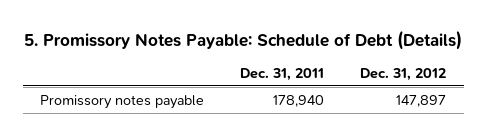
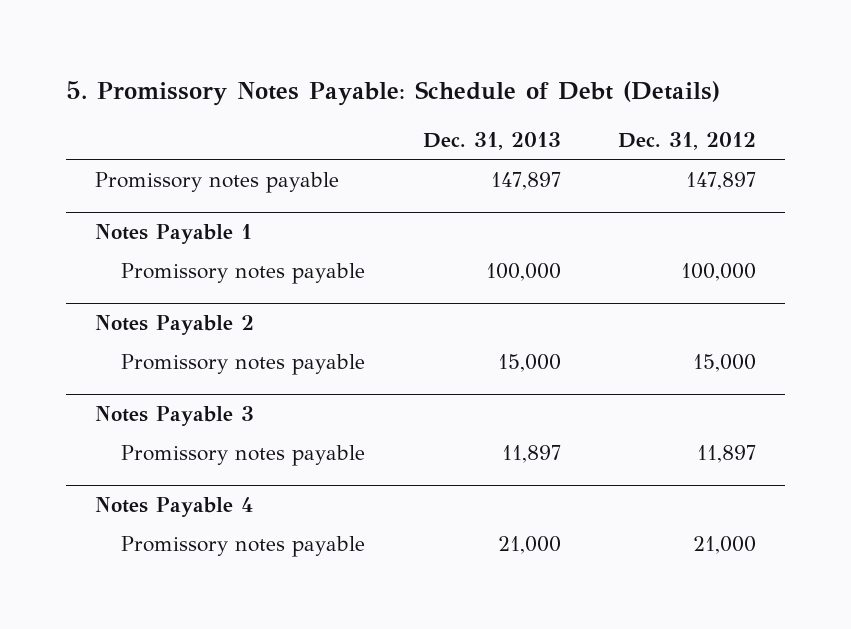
- | Dec. 31, 2011 | Dec. 31, 2012
+ | Dec. 31, 2013 | Dec. 31, 2012
+ Notes Payable 1
+ Promissory notes payable | 100,000 | 100,000
+ Notes Payable 2
+ Promissory notes payable | 15,000 | 15,000
+ Notes Payable 3
+ Promissory notes payable | 11,897 | 11,897
+ Notes Payable 4
+ Promissory notes payable | 21,000 | 21,000

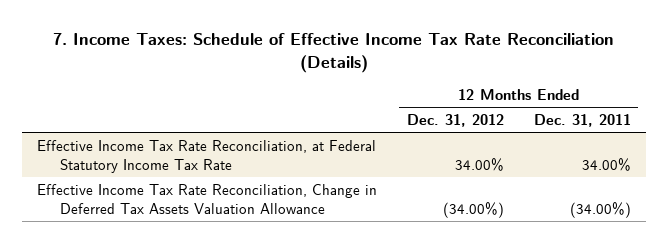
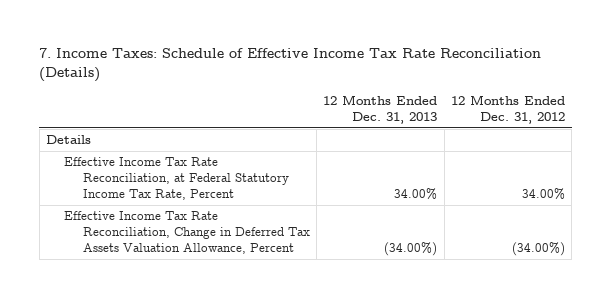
- | 12 Months Ended Dec. 31, 2012 | 12 Months Ended Dec. 31, 2011
+ | 12 Months Ended Dec. 31, 2013 | 12 Months Ended Dec. 31, 2012
- Effective Income Tax Rate Reconciliation, at Federal Statutory Income Tax Rate | 34.00% | 34.00%
- Effective Income Tax Rate Reconciliation, Change in Deferred Tax Assets Valuation Allowance | (34.00%) | (34.00%)
+ Details
+ Effective Income Tax Rate Reconciliation, at Federal Statutory Income Tax Rate, Percent | 34.00% | 34.00%
+ Effective Income Tax Rate Reconciliation, Change in Deferred Tax Assets Valuation Allowance, Percent | (34.00%) | (34.00%)

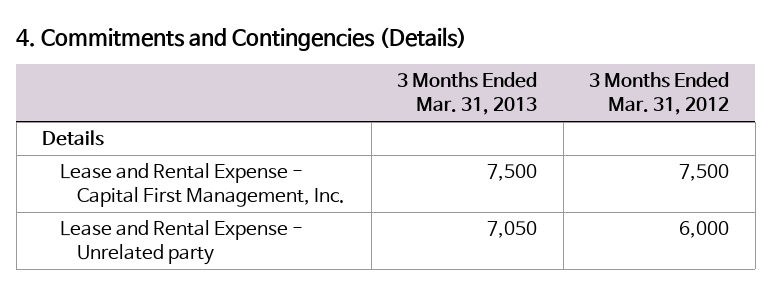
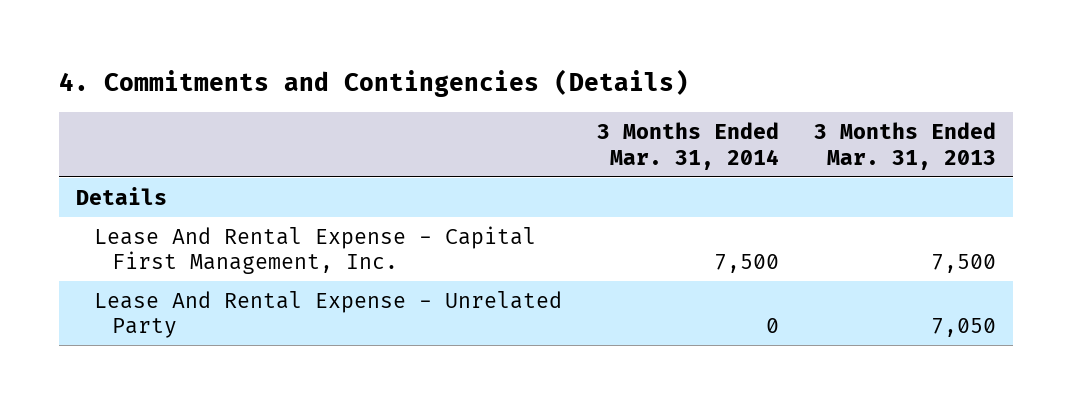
- | 3 Months Ended Mar. 31, 2013 | 3 Months Ended Mar. 31, 2012
+ | 3 Months Ended Mar. 31, 2014 | 3 Months Ended Mar. 31, 2013
- Lease and Rental Expense - Capital First Management, Inc. | 7,500 | 7,500
- Lease and Rental Expense - Unrelated party | 7,050 | 6,000
+ Lease And Rental Expense - Capital First Management, Inc. | 7,500 | 7,500
+ Lease And Rental Expense - Unrelated Party | 0 | 7,050

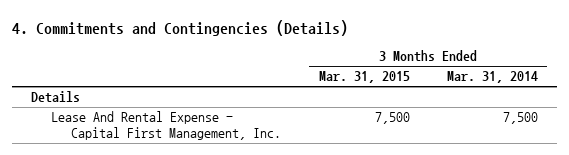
- | 3 Months Ended Mar. 31, 2014 | 3 Months Ended Mar. 31, 2013
+ | 3 Months Ended Mar. 31, 2015 | 3 Months Ended Mar. 31, 2014
- Lease And Rental Expense - Unrelated Party | 0 | 7,050

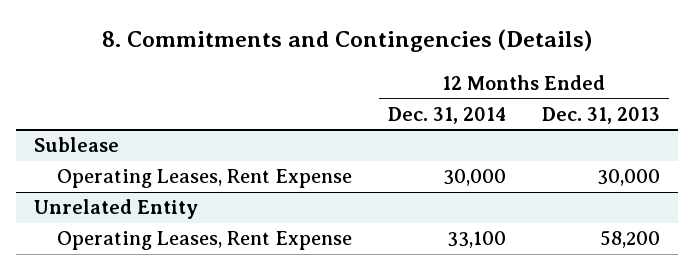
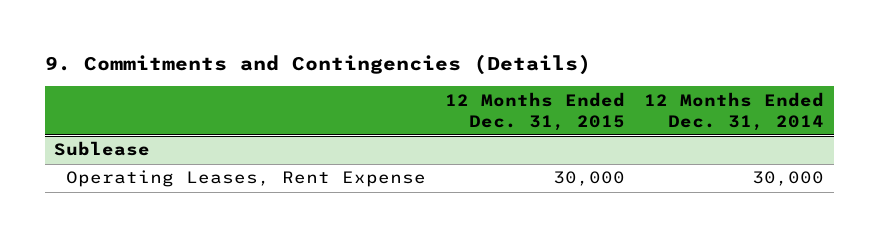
- 8. Commitments and Contingencies (Details)
+ 9. Commitments and Contingencies (Details)
- | 12 Months Ended Dec. 31, 2014 | 12 Months Ended Dec. 31, 2013
+ | 12 Months Ended Dec. 31, 2015 | 12 Months Ended Dec. 31, 2014
- Unrelated Entity
- Operating Leases, Rent Expense | 33,100 | 58,200

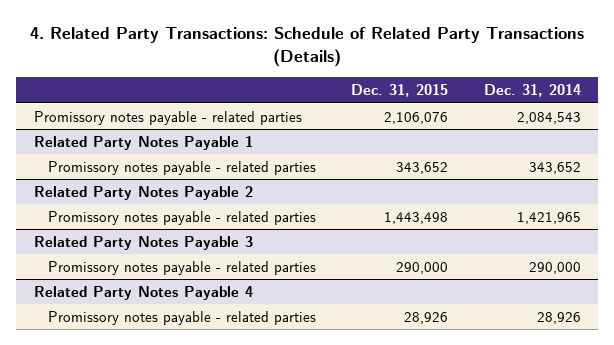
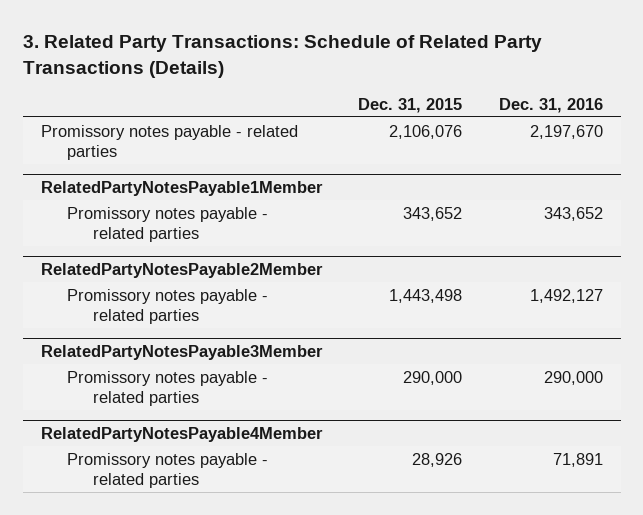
- 4. Related Party Transactions: Schedule of Related Party Transactions (Details)
+ 3. Related Party Transactions: Schedule of Related Party Transactions (Details)
- | Dec. 31, 2015 | Dec. 31, 2014
+ | Dec. 31, 2015 | Dec. 31, 2016
- Related Party Notes Payable 1
+ RelatedPartyNotesPayable1Member
- Related Party Notes Payable 2
+ RelatedPartyNotesPayable2Member
- Related Party Notes Payable 3
+ RelatedPartyNotesPayable3Member
- Related Party Notes Payable 4
+ RelatedPartyNotesPayable4Member

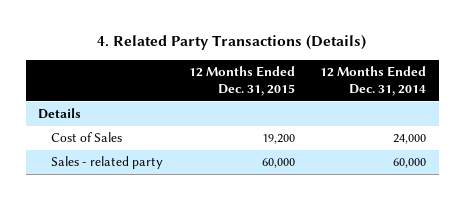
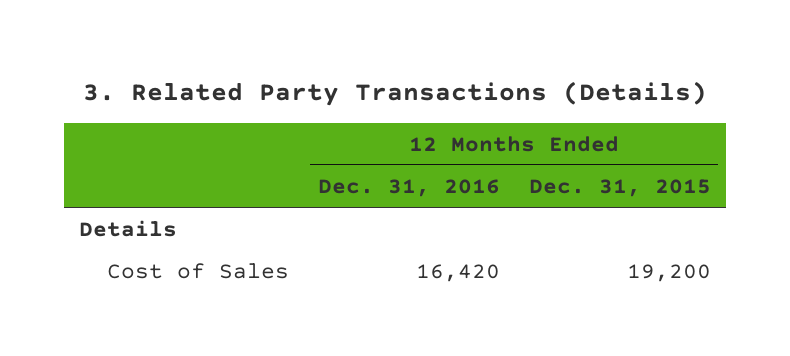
- 4. Related Party Transactions (Details)
+ 3. Related Party Transactions (Details)
- | 12 Months Ended Dec. 31, 2015 | 12 Months Ended Dec. 31, 2014
+ | 12 Months Ended Dec. 31, 2016 | 12 Months Ended Dec. 31, 2015
- Sales - related party | 60,000 | 60,000

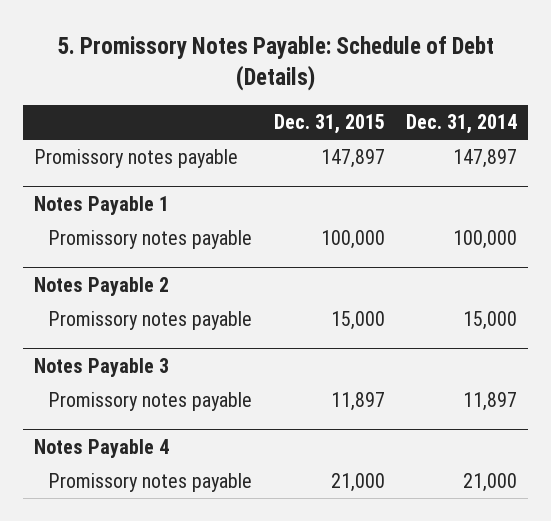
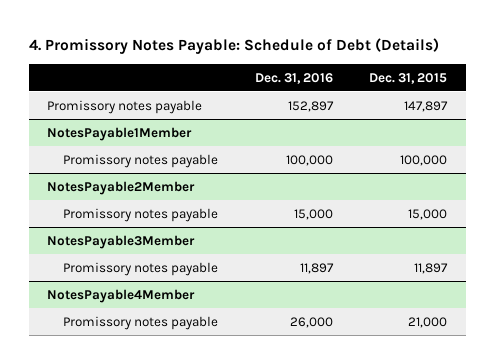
- 5. Promissory Notes Payable: Schedule of Debt (Details)
+ 4. Promissory Notes Payable: Schedule of Debt (Details)
- | Dec. 31, 2015 | Dec. 31, 2014
+ | Dec. 31, 2016 | Dec. 31, 2015
- Notes Payable 1
+ NotesPayable1Member
- Notes Payable 2
+ NotesPayable2Member
- Notes Payable 3
+ NotesPayable3Member
- Notes Payable 4
+ NotesPayable4Member

